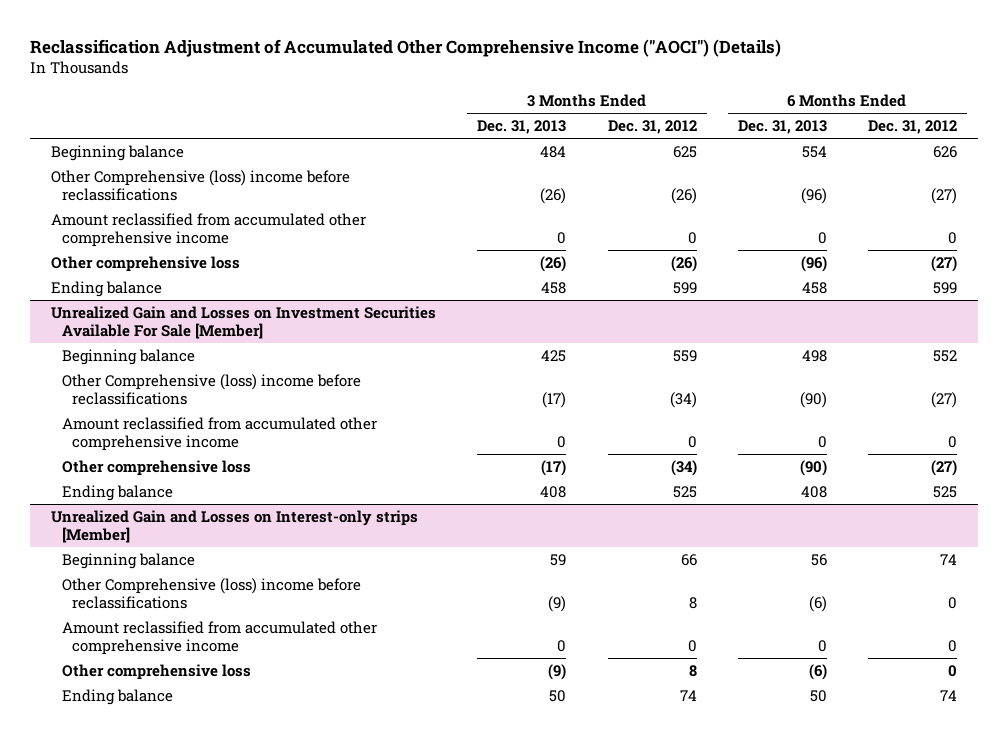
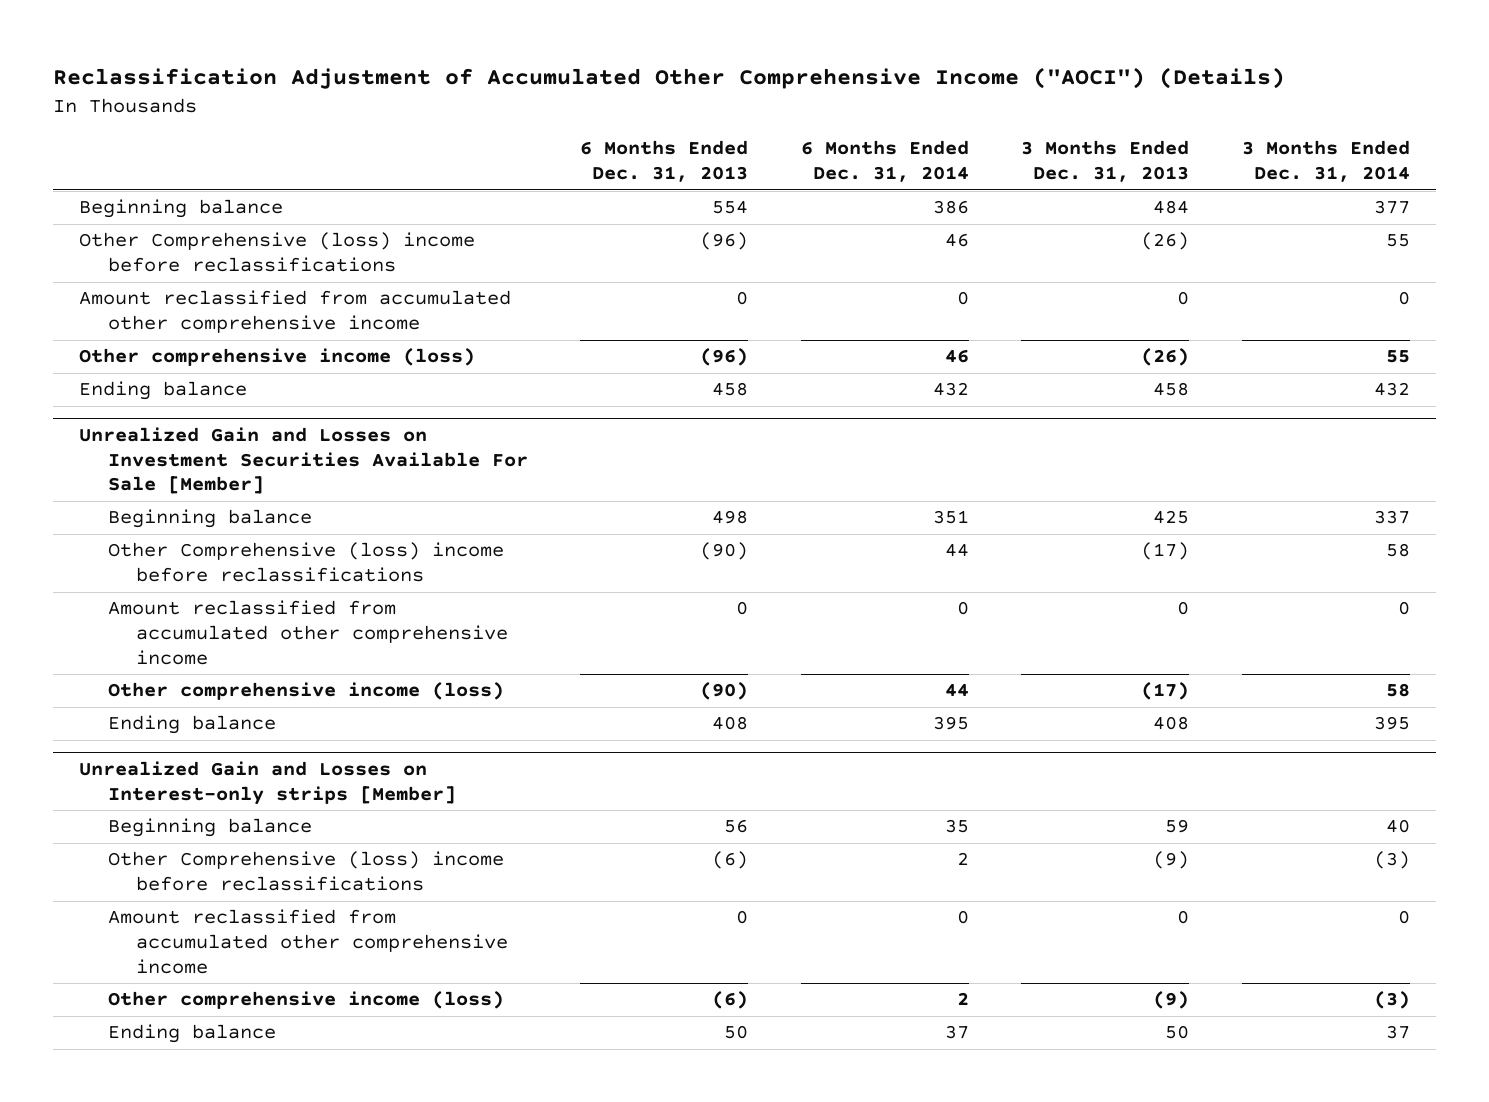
- | 3 Months Ended Dec. 31, 2013 | 3 Months Ended Dec. 31, 2012 | 6 Months Ended Dec. 31, 2013 | 6 Months Ended Dec. 31, 2012
+ | 6 Months Ended Dec. 31, 2013 | 6 Months Ended Dec. 31, 2014 | 3 Months Ended Dec. 31, 2013 | 3 Months Ended Dec. 31, 2014
- Other comprehensive loss | (26) | (26) | (96) | (27)
+ Other comprehensive income (loss) | (96) | 46 | (26) | 55
@ Unrealized Gain and Losses on Investment Securities Available For Sale [Member]
- Other comprehensive loss | (17) | (34) | (90) | (27)
+ Other comprehensive income (loss) | (90) | 44 | (17) | 58
@ Unrealized Gain and Losses on Interest-only strips [Member]
- Other comprehensive loss | (9) | 8 | (6) | 0
+ Other comprehensive income (loss) | (6) | 2 | (9) | (3)

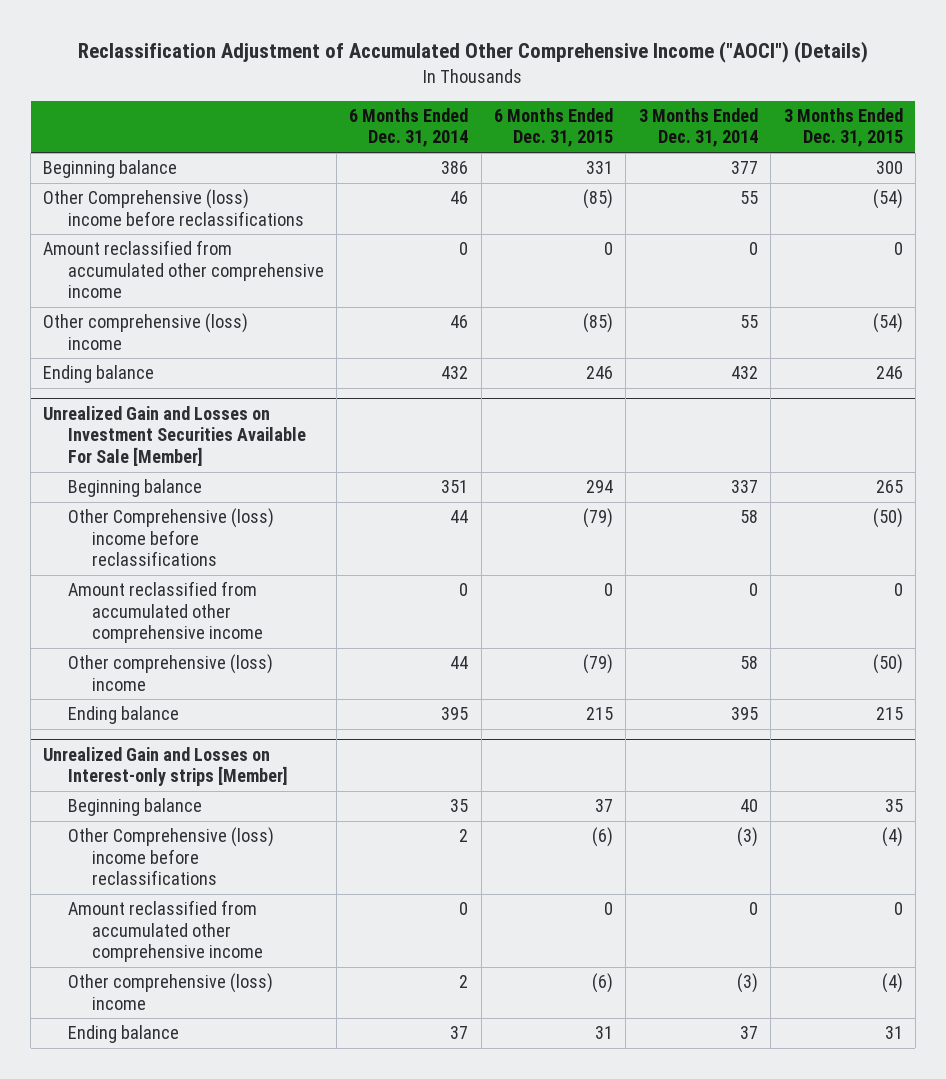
- | 6 Months Ended Dec. 31, 2013 | 6 Months Ended Dec. 31, 2014 | 3 Months Ended Dec. 31, 2013 | 3 Months Ended Dec. 31, 2014
+ | 6 Months Ended Dec. 31, 2014 | 6 Months Ended Dec. 31, 2015 | 3 Months Ended Dec. 31, 2014 | 3 Months Ended Dec. 31, 2015
- Other comprehensive income (loss) | (96) | 46 | (26) | 55
+ Other comprehensive (loss) income | 46 | (85) | 55 | (54)
@ Unrealized Gain and Losses on Investment Securities Available For Sale [Member]
- Other comprehensive income (loss) | (90) | 44 | (17) | 58
+ Other comprehensive (loss) income | 44 | (79) | 58 | (50)
@ Unrealized Gain and Losses on Interest-only strips [Member]
- Other comprehensive income (loss) | (6) | 2 | (9) | (3)
+ Other comprehensive (loss) income | 2 | (6) | (3) | (4)

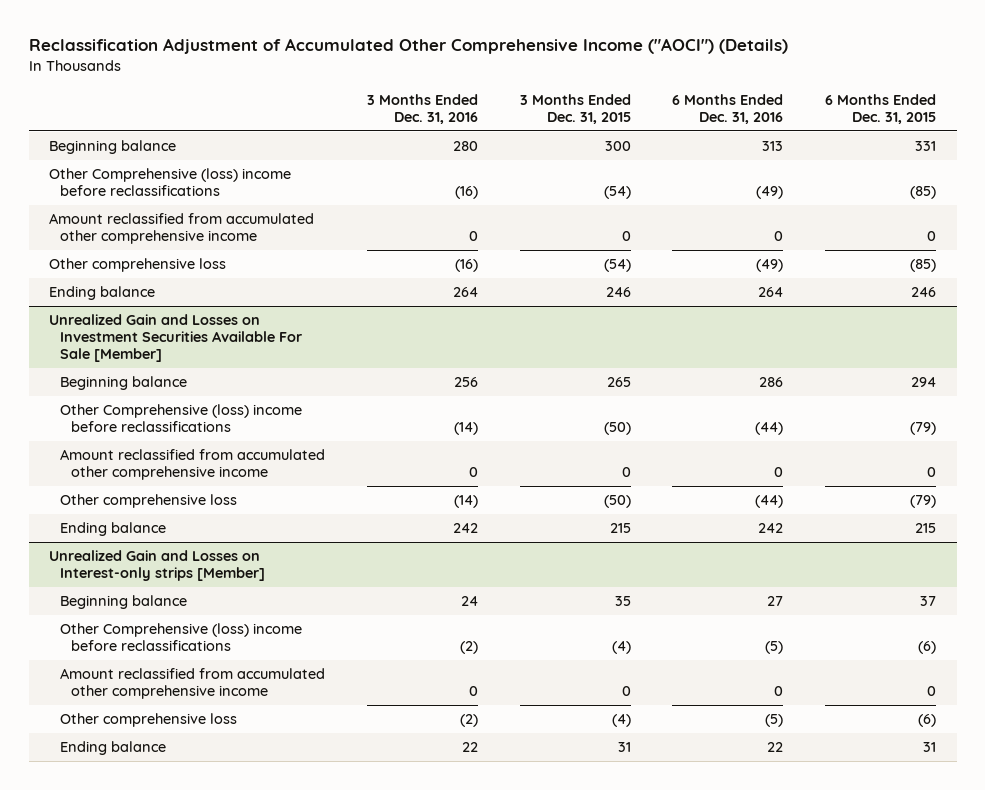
- | 6 Months Ended Dec. 31, 2014 | 6 Months Ended Dec. 31, 2015 | 3 Months Ended Dec. 31, 2014 | 3 Months Ended Dec. 31, 2015
+ | 3 Months Ended Dec. 31, 2016 | 3 Months Ended Dec. 31, 2015 | 6 Months Ended Dec. 31, 2016 | 6 Months Ended Dec. 31, 2015
- Other comprehensive (loss) income | 46 | (85) | 55 | (54)
+ Other comprehensive loss | (16) | (54) | (49) | (85)
@ Unrealized Gain and Losses on Investment Securities Available For Sale [Member]
- Other comprehensive (loss) income | 44 | (79) | 58 | (50)
+ Other comprehensive loss | (14) | (50) | (44) | (79)
@ Unrealized Gain and Losses on Interest-only strips [Member]
- Other comprehensive (loss) income | 2 | (6) | (3) | (4)
+ Other comprehensive loss | (2) | (4) | (5) | (6)

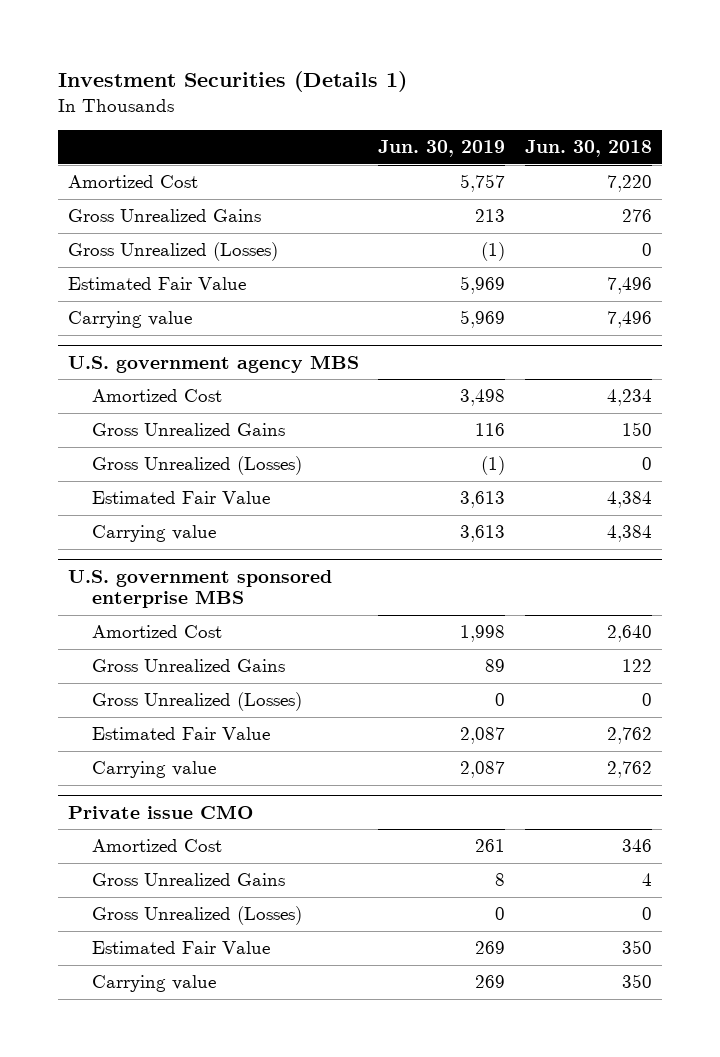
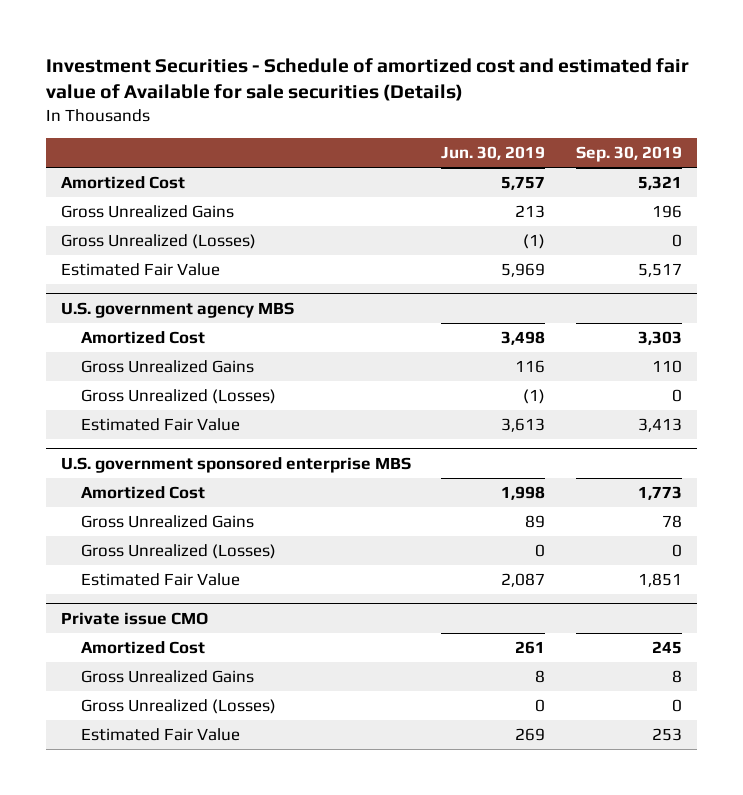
- Investment Securities (Details 1)
+ Investment Securities - Schedule of amortized cost and estimated fair value of Available for sale securities (Details)
- | Jun. 30, 2019 | Jun. 30, 2018
+ | Jun. 30, 2019 | Sep. 30, 2019
- Carrying value | 5,969 | 7,496
@ U.S. government agency MBS
- Carrying value | 3,613 | 4,384
@ U.S. government sponsored enterprise MBS
- Carrying value | 2,087 | 2,762
@ Private issue CMO
- Carrying value | 269 | 350

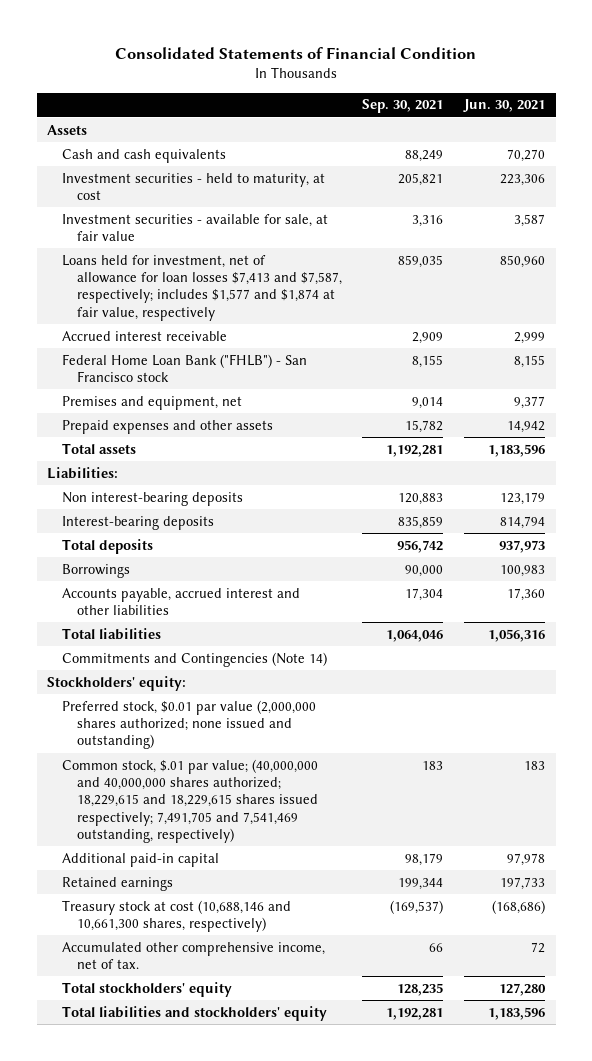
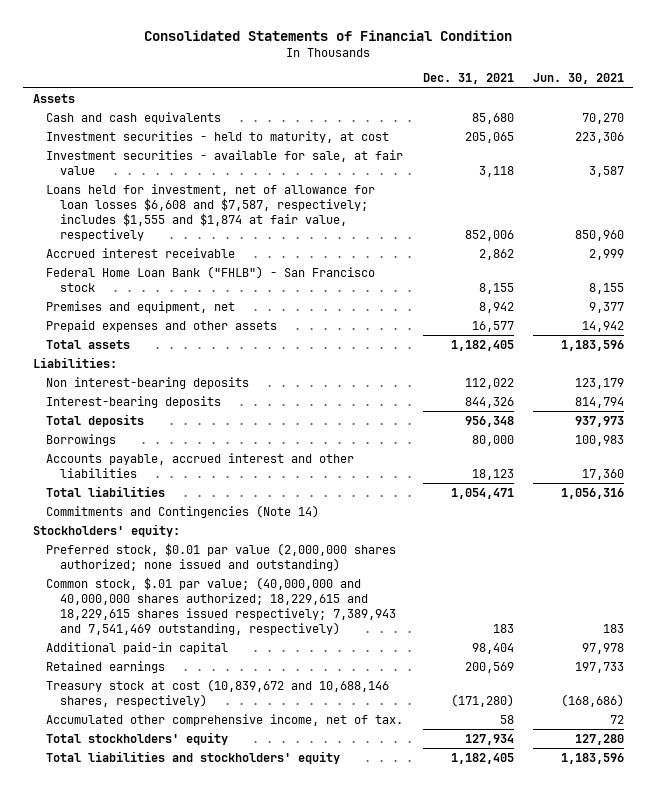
- | Sep. 30, 2021 | Jun. 30, 2021
+ | Dec. 31, 2021 | Jun. 30, 2021
- Loans held for investment, net of allowance for loan losses $7,413 and $7,587, respectively; includes $1,577 and $1,874 at fair value, respectively | 859,035 | 850,960
+ Loans held for investment, net of allowance for loan losses $6,608 and $7,587, respectively; includes $1,555 and $1,874 at fair value, respectively | 852,006 | 850,960
- Common stock, $.01 par value; (40,000,000 and 40,000,000 shares authorized; 18,229,615 and 18,229,615 shares issued respectively; 7,491,705 and 7,541,469 outstanding, respectively) | 183 | 183
+ Common stock, $.01 par value; (40,000,000 and 40,000,000 shares authorized; 18,229,615 and 18,229,615 shares issued respectively; 7,389,943 and 7,541,469 outstanding, respectively) | 183 | 183
- Treasury stock at cost (10,688,146 and 10,661,300 shares, respectively) | (169,537) | (168,686)
+ Treasury stock at cost (10,839,672 and 10,688,146 shares, respectively) | (171,280) | (168,686)

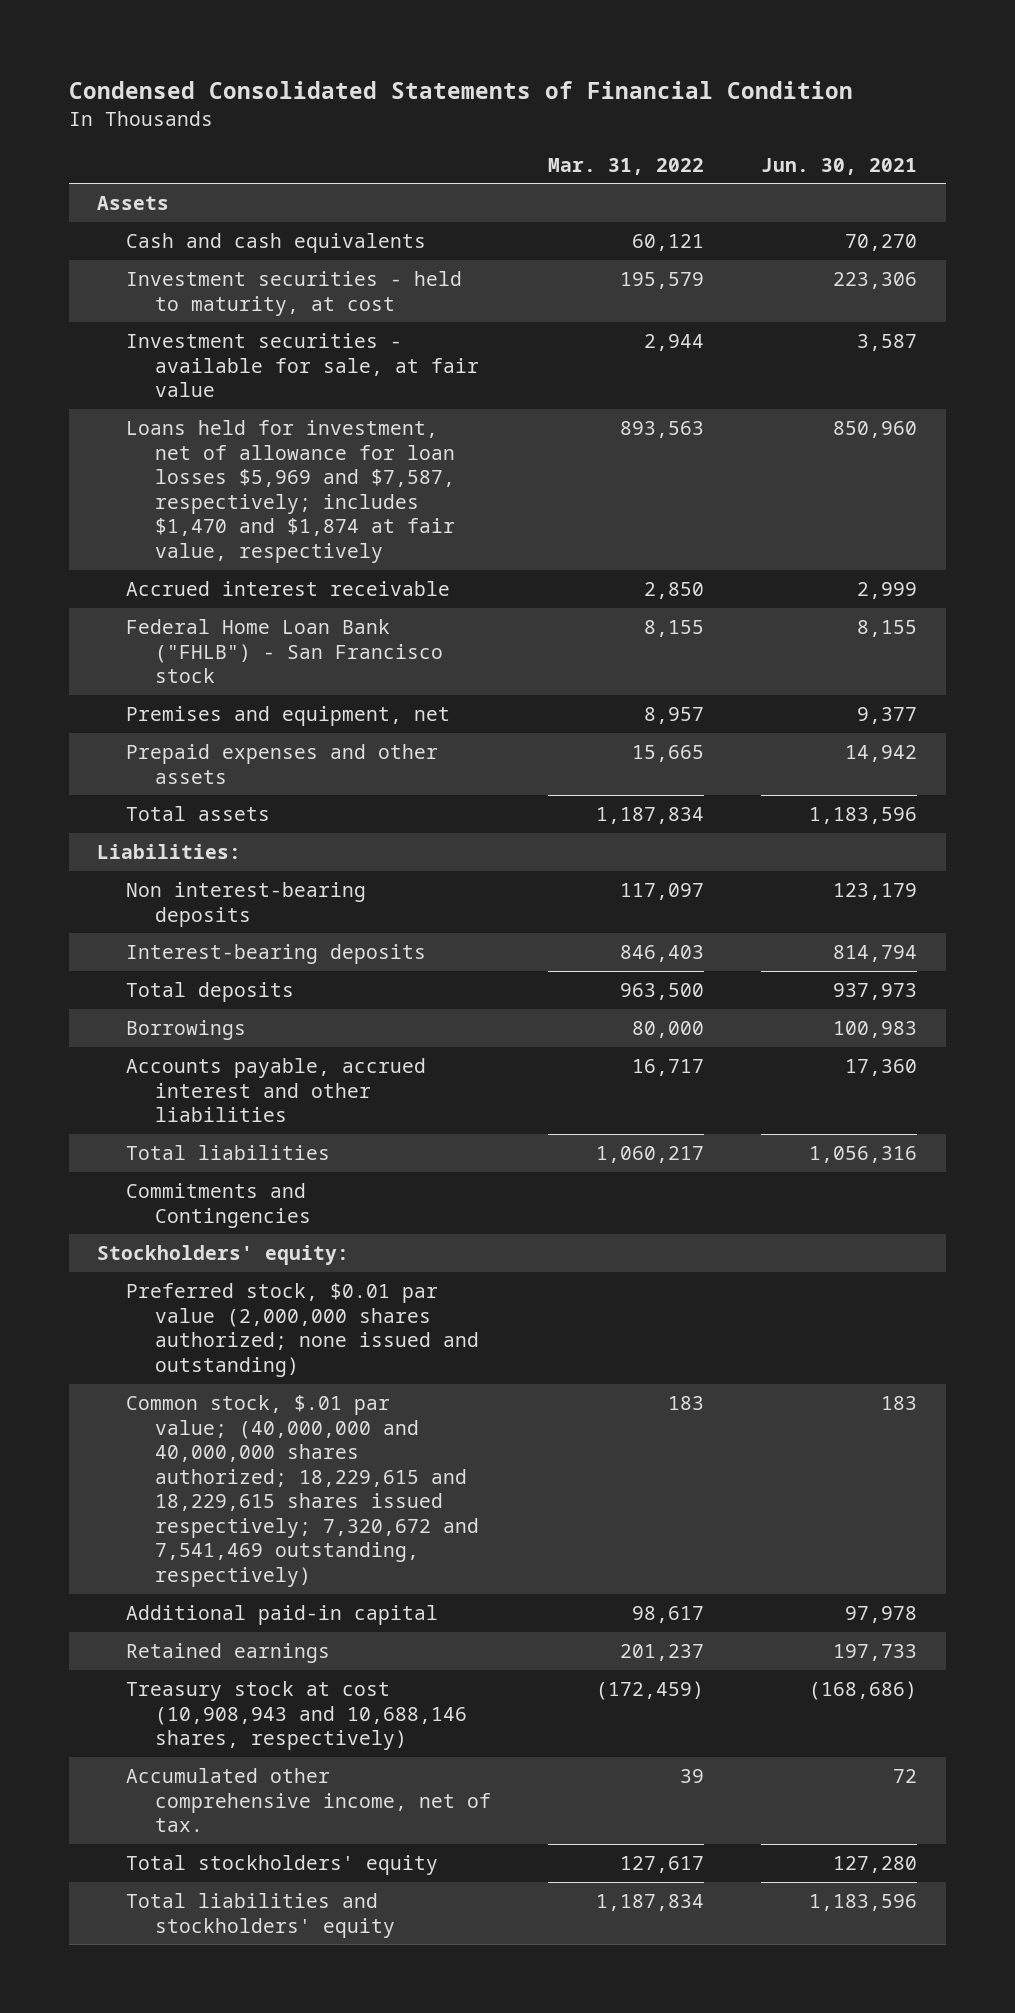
- Consolidated Statements of Financial Condition
+ Condensed Consolidated Statements of Financial Condition
- | Dec. 31, 2021 | Jun. 30, 2021
+ | Mar. 31, 2022 | Jun. 30, 2021
- Loans held for investment, net of allowance for loan losses $6,608 and $7,587, respectively; includes $1,555 and $1,874 at fair value, respectively | 852,006 | 850,960
+ Loans held for investment, net of allowance for loan losses $5,969 and $7,587, respectively; includes $1,470 and $1,874 at fair value, respectively | 893,563 | 850,960
- Commitments and Contingencies (Note 14)
+ Commitments and Contingencies
- Common stock, $.01 par value; (40,000,000 and 40,000,000 shares authorized; 18,229,615 and 18,229,615 shares issued respectively; 7,389,943 and 7,541,469 outstanding, respectively) | 183 | 183
+ Common stock, $.01 par value; (40,000,000 and 40,000,000 shares authorized; 18,229,615 and 18,229,615 shares issued respectively; 7,320,672 and 7,541,469 outstanding, respectively) | 183 | 183
- Treasury stock at cost (10,839,672 and 10,688,146 shares, respectively) | (171,280) | (168,686)
+ Treasury stock at cost (10,908,943 and 10,688,146 shares, respectively) | (172,459) | (168,686)

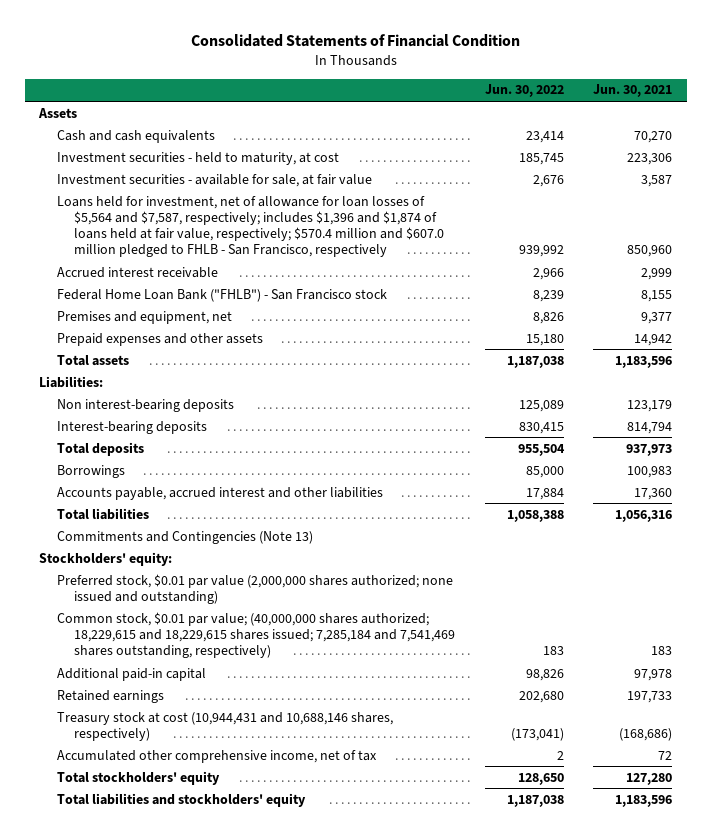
- Condensed Consolidated Statements of Financial Condition
+ Consolidated Statements of Financial Condition
- | Mar. 31, 2022 | Jun. 30, 2021
+ | Jun. 30, 2022 | Jun. 30, 2021
- Loans held for investment, net of allowance for loan losses $5,969 and $7,587, respectively; includes $1,470 and $1,874 at fair value, respectively | 893,563 | 850,960
+ Loans held for investment, net of allowance for loan losses of $5,564 and $7,587, respectively; includes $1,396 and $1,874 of loans held at fair value, respectively; $570.4 million and $607.0 million pledged to FHLB - San Francisco, respectively | 939,992 | 850,960
- Commitments and Contingencies
+ Commitments and Contingencies (Note 13)
- Common stock, $.01 par value; (40,000,000 and 40,000,000 shares authorized; 18,229,615 and 18,229,615 shares issued respectively; 7,320,672 and 7,541,469 outstanding, respectively) | 183 | 183
+ Common stock, $0.01 par value; (40,000,000 shares authorized; 18,229,615 and 18,229,615 shares issued; 7,285,184 and 7,541,469 shares outstanding, respectively) | 183 | 183
- Treasury stock at cost (10,908,943 and 10,688,146 shares, respectively) | (172,459) | (168,686)
- Accumulated other comprehensive income, net of tax. | 39 | 72
+ Treasury stock at cost (10,944,431 and 10,688,146 shares, respectively) | (173,041) | (168,686)
+ Accumulated other comprehensive income, net of tax | 2 | 72

